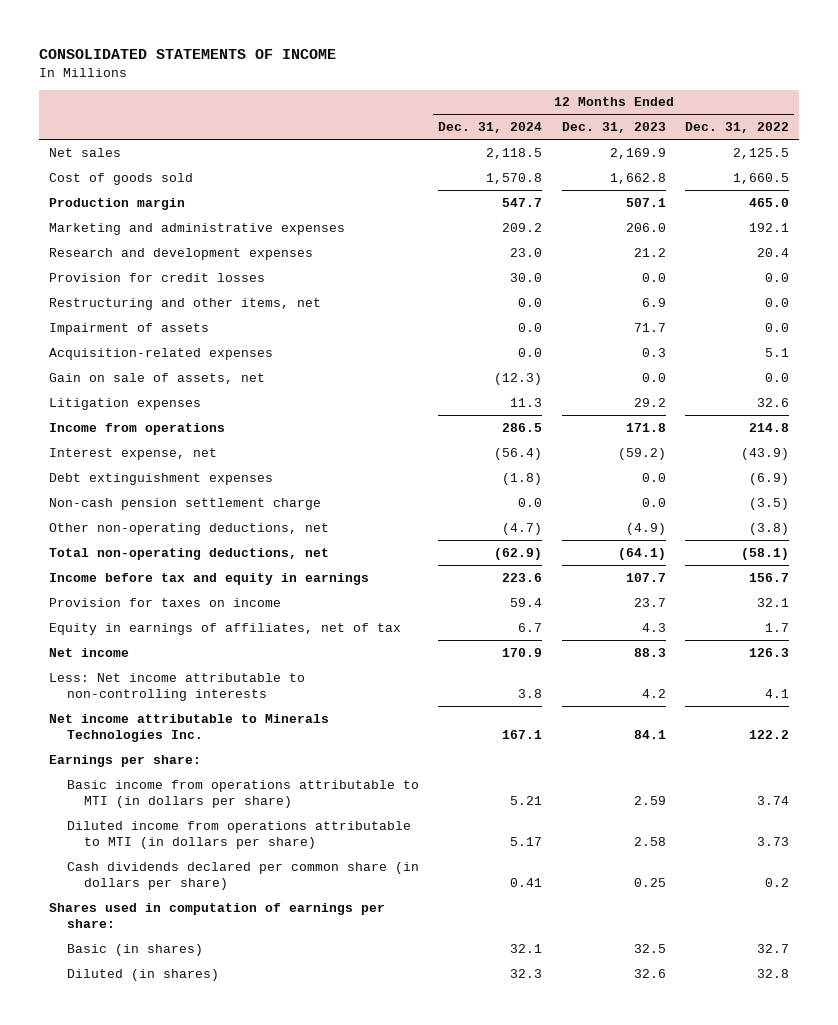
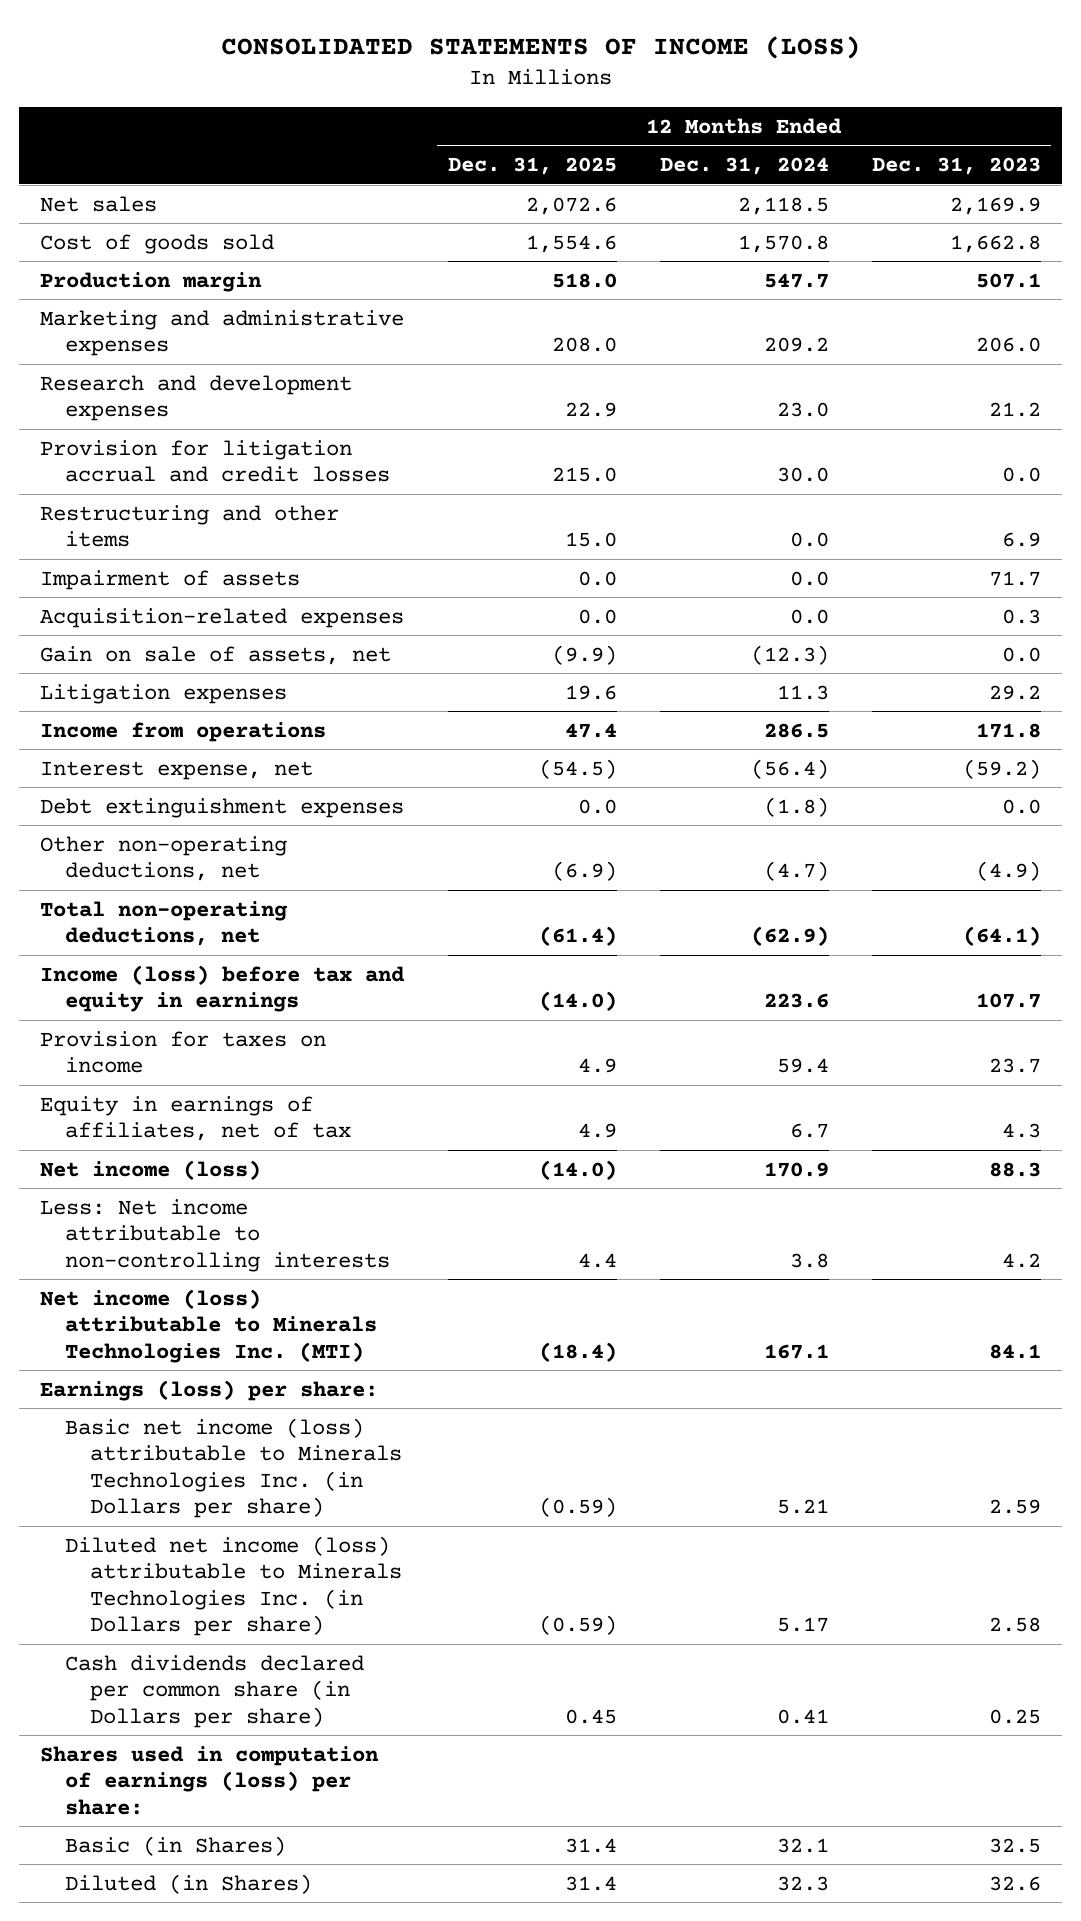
- CONSOLIDATED STATEMENTS OF INCOME
+ CONSOLIDATED STATEMENTS OF INCOME (LOSS)
- | 12 Months Ended Dec. 31, 2024 | 12 Months Ended Dec. 31, 2023 | 12 Months Ended Dec. 31, 2022
+ | 12 Months Ended Dec. 31, 2025 | 12 Months Ended Dec. 31, 2024 | 12 Months Ended Dec. 31, 2023
- Provision for credit losses | 30.0 | 0.0 | 0.0
- Restructuring and other items, net | 0.0 | 6.9 | 0.0
+ Provision for litigation accrual and credit losses | 215.0 | 30.0 | 0.0
+ Restructuring and other items | 15.0 | 0.0 | 6.9
- Non-cash pension settlement charge | 0.0 | 0.0 | (3.5)
- Income before tax and equity in earnings | 223.6 | 107.7 | 156.7
+ Income (loss) before tax and equity in earnings | (14.0) | 223.6 | 107.7
- Net income | 170.9 | 88.3 | 126.3
+ Net income (loss) | (14.0) | 170.9 | 88.3
- Net income attributable to Minerals Technologies Inc. | 167.1 | 84.1 | 122.2
- Earnings per share:
- Basic income from operations attributable to MTI (in dollars per share) | 5.21 | 2.59 | 3.74
- Diluted income from operations attributable to MTI (in dollars per share) | 5.17 | 2.58 | 3.73
- Cash dividends declared per common share (in dollars per share) | 0.41 | 0.25 | 0.2
- Shares used in computation of earnings per share:
- Basic (in shares) | 32.1 | 32.5 | 32.7
- Diluted (in shares) | 32.3 | 32.6 | 32.8
+ Net income (loss) attributable to Minerals Technologies Inc. (MTI) | (18.4) | 167.1 | 84.1
+ Earnings (loss) per share:
+ Basic net income (loss) attributable to Minerals Technologies Inc. (in Dollars per share) | (0.59) | 5.21 | 2.59
+ Diluted net income (loss) attributable to Minerals Technologies Inc. (in Dollars per share) | (0.59) | 5.17 | 2.58
+ Cash dividends declared per common share (in Dollars per share) | 0.45 | 0.41 | 0.25
+ Shares used in computation of earnings (loss) per share:
+ Basic (in Shares) | 31.4 | 32.1 | 32.5
+ Diluted (in Shares) | 31.4 | 32.3 | 32.6

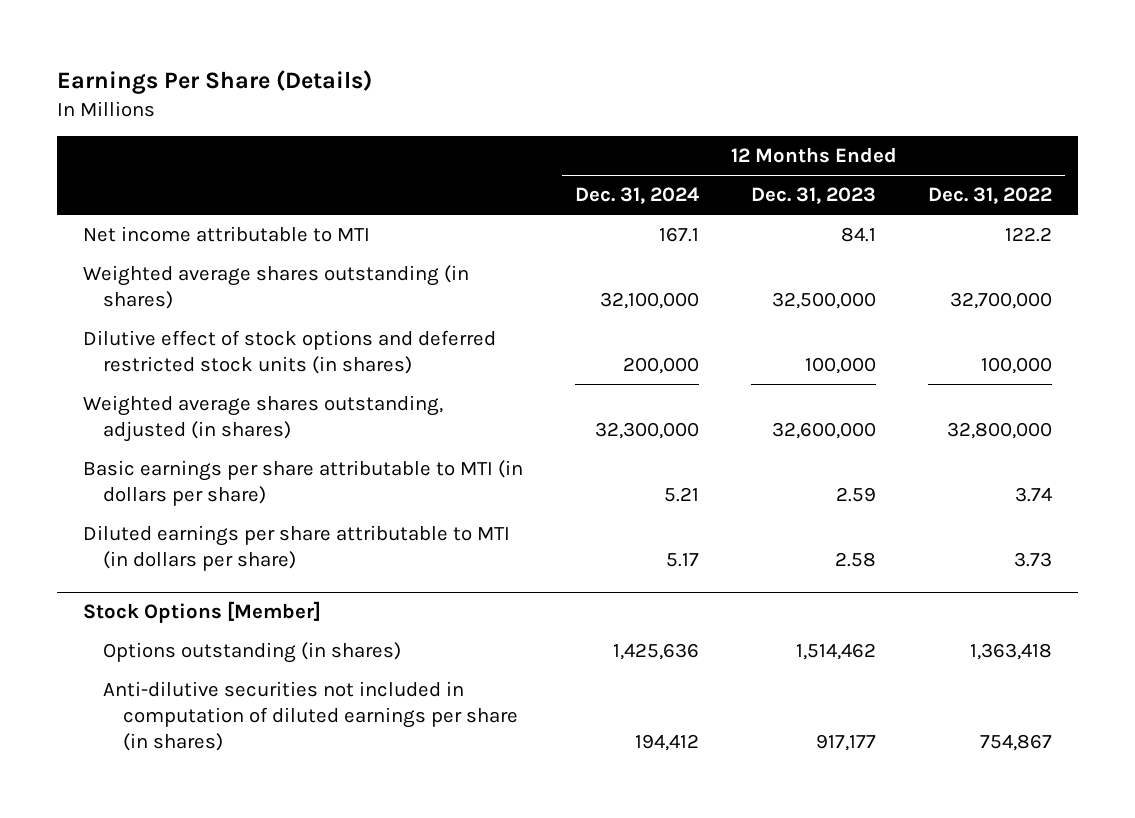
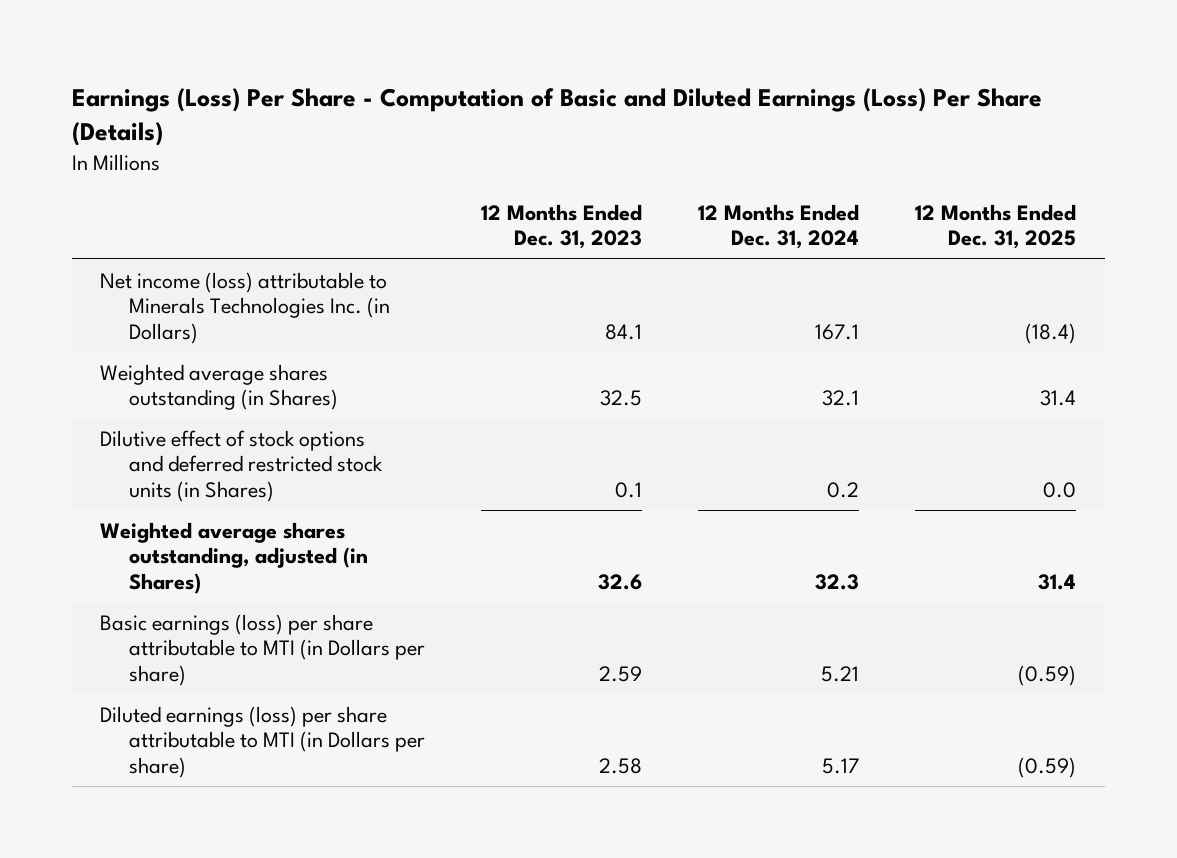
- Earnings Per Share (Details)
+ Earnings (Loss) Per Share - Computation of Basic and Diluted Earnings (Loss) Per Share (Details)
- | 12 Months Ended Dec. 31, 2024 | 12 Months Ended Dec. 31, 2023 | 12 Months Ended Dec. 31, 2022
+ | 12 Months Ended Dec. 31, 2023 | 12 Months Ended Dec. 31, 2024 | 12 Months Ended Dec. 31, 2025
- Net income attributable to MTI | 167.1 | 84.1 | 122.2
- Weighted average shares outstanding (in shares) | 32,100,000 | 32,500,000 | 32,700,000
- Dilutive effect of stock options and deferred restricted stock units (in shares) | 200,000 | 100,000 | 100,000
- Weighted average shares outstanding, adjusted (in shares) | 32,300,000 | 32,600,000 | 32,800,000
- Basic earnings per share attributable to MTI (in dollars per share) | 5.21 | 2.59 | 3.74
- Diluted earnings per share attributable to MTI (in dollars per share) | 5.17 | 2.58 | 3.73
- Stock Options [Member]
- Options outstanding (in shares) | 1,425,636 | 1,514,462 | 1,363,418
- Anti-dilutive securities not included in computation of diluted earnings per share (in shares) | 194,412 | 917,177 | 754,867
+ Net income (loss) attributable to Minerals Technologies Inc. (in Dollars) | 84.1 | 167.1 | (18.4)
+ Weighted average shares outstanding (in Shares) | 32.5 | 32.1 | 31.4
+ Dilutive effect of stock options and deferred restricted stock units (in Shares) | 0.1 | 0.2 | 0.0
+ Weighted average shares outstanding, adjusted (in Shares) | 32.6 | 32.3 | 31.4
+ Basic earnings (loss) per share attributable to MTI (in Dollars per share) | 2.59 | 5.21 | (0.59)
+ Diluted earnings (loss) per share attributable to MTI (in Dollars per share) | 2.58 | 5.17 | (0.59)

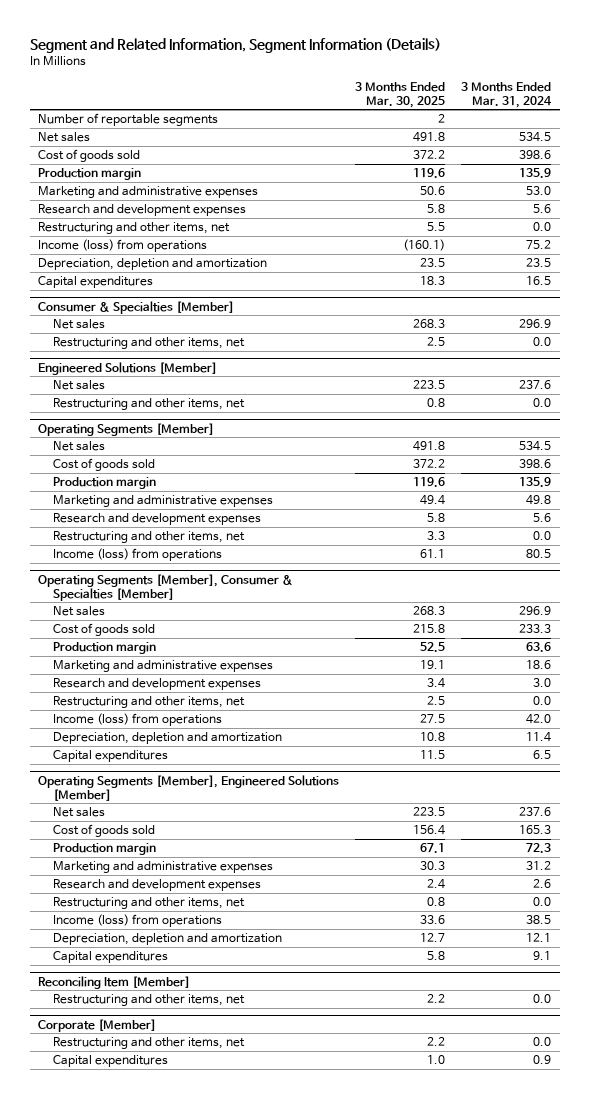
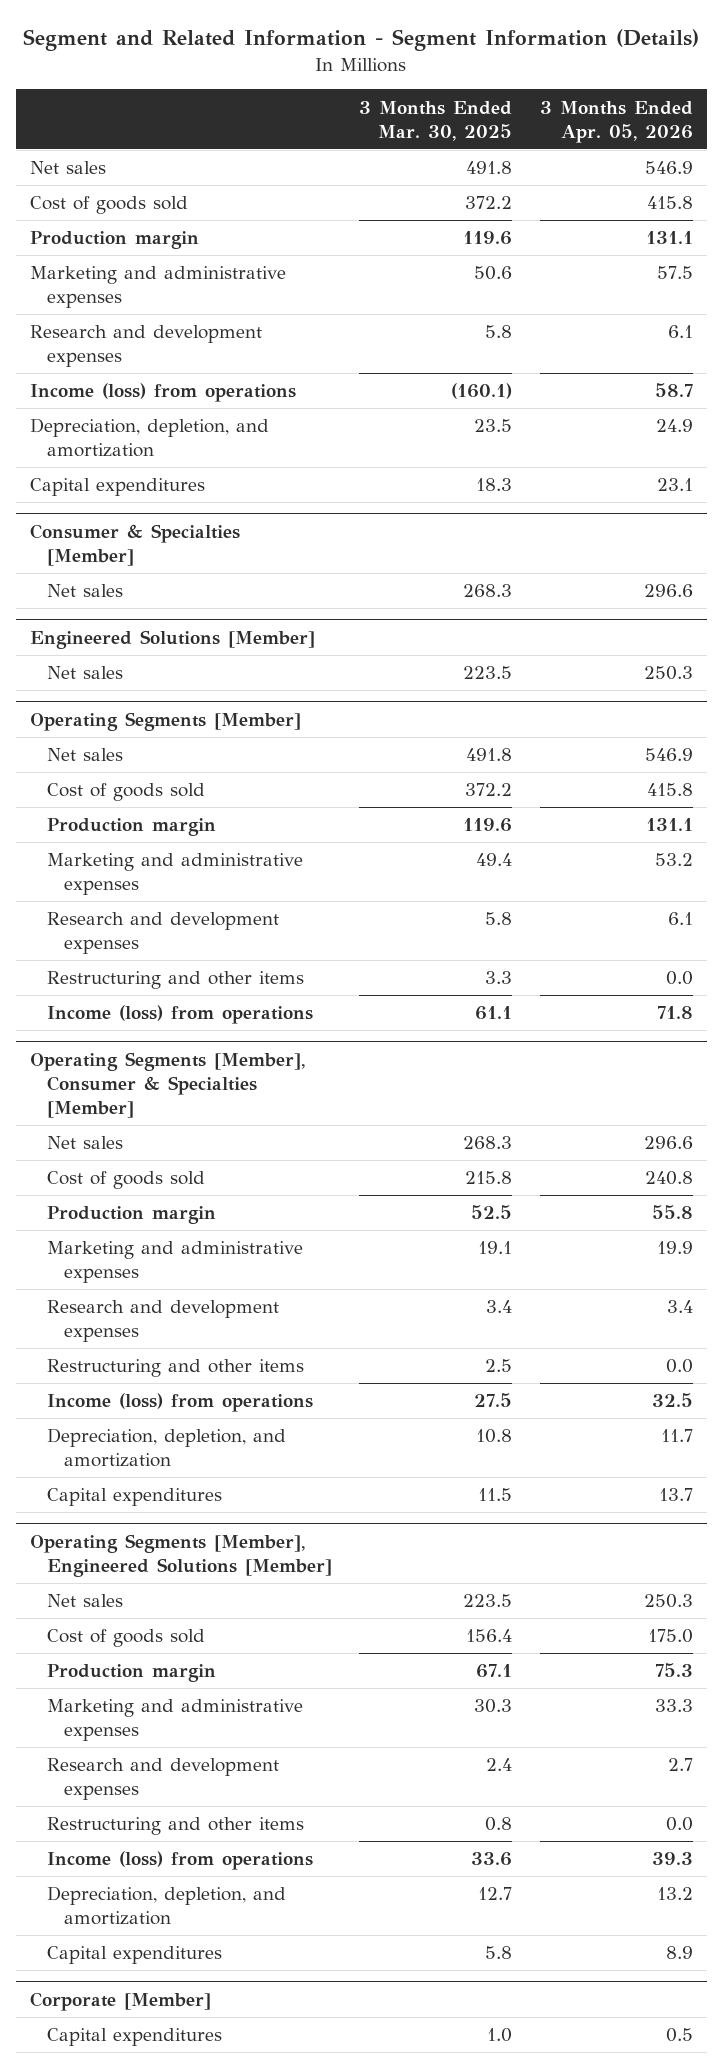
- Segment and Related Information, Segment Information (Details)
+ Segment and Related Information - Segment Information (Details)
- | 3 Months Ended Mar. 30, 2025 | 3 Months Ended Mar. 31, 2024
+ | 3 Months Ended Mar. 30, 2025 | 3 Months Ended Apr. 05, 2026
- Number of reportable segments | 2 |
- Restructuring and other items, net | 5.5 | 0.0
- Depreciation, depletion and amortization | 23.5 | 23.5
+ Depreciation, depletion, and amortization | 23.5 | 24.9
@ Consumer & Specialties [Member]
- Restructuring and other items, net | 2.5 | 0.0
@ Engineered Solutions [Member]
- Restructuring and other items, net | 0.8 | 0.0
@ Operating Segments [Member]
- Restructuring and other items, net | 3.3 | 0.0
+ Restructuring and other items | 3.3 | 0.0
@ Operating Segments [Member], Consumer & Specialties [Member]
- Restructuring and other items, net | 2.5 | 0.0
+ Restructuring and other items | 2.5 | 0.0
- Depreciation, depletion and amortization | 10.8 | 11.4
+ Depreciation, depletion, and amortization | 10.8 | 11.7
@ Operating Segments [Member], Engineered Solutions [Member]
- Restructuring and other items, net | 0.8 | 0.0
+ Restructuring and other items | 0.8 | 0.0
- Depreciation, depletion and amortization | 12.7 | 12.1
+ Depreciation, depletion, and amortization | 12.7 | 13.2
- Reconciling Item [Member]
- Restructuring and other items, net | 2.2 | 0.0
@ Corporate [Member]
- Restructuring and other items, net | 2.2 | 0.0

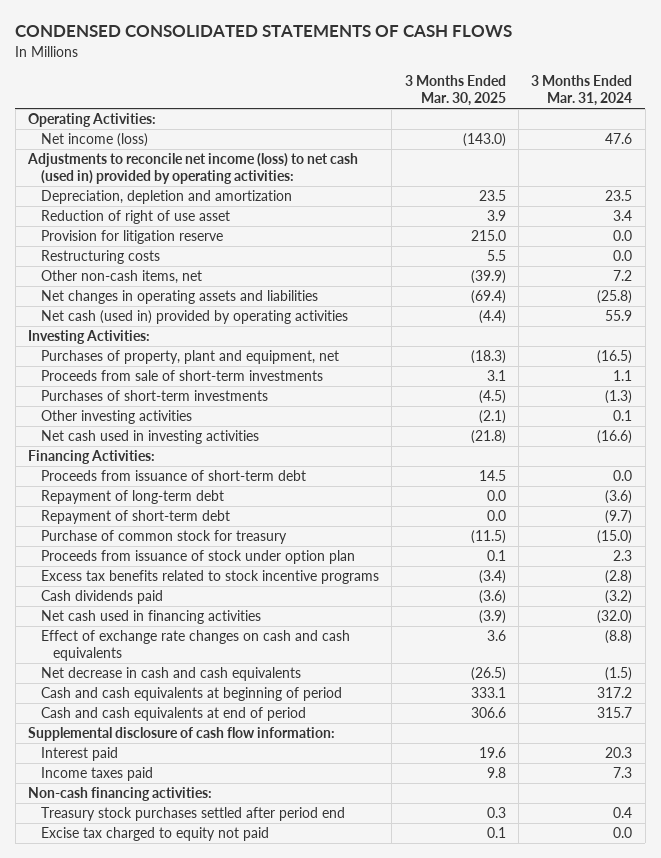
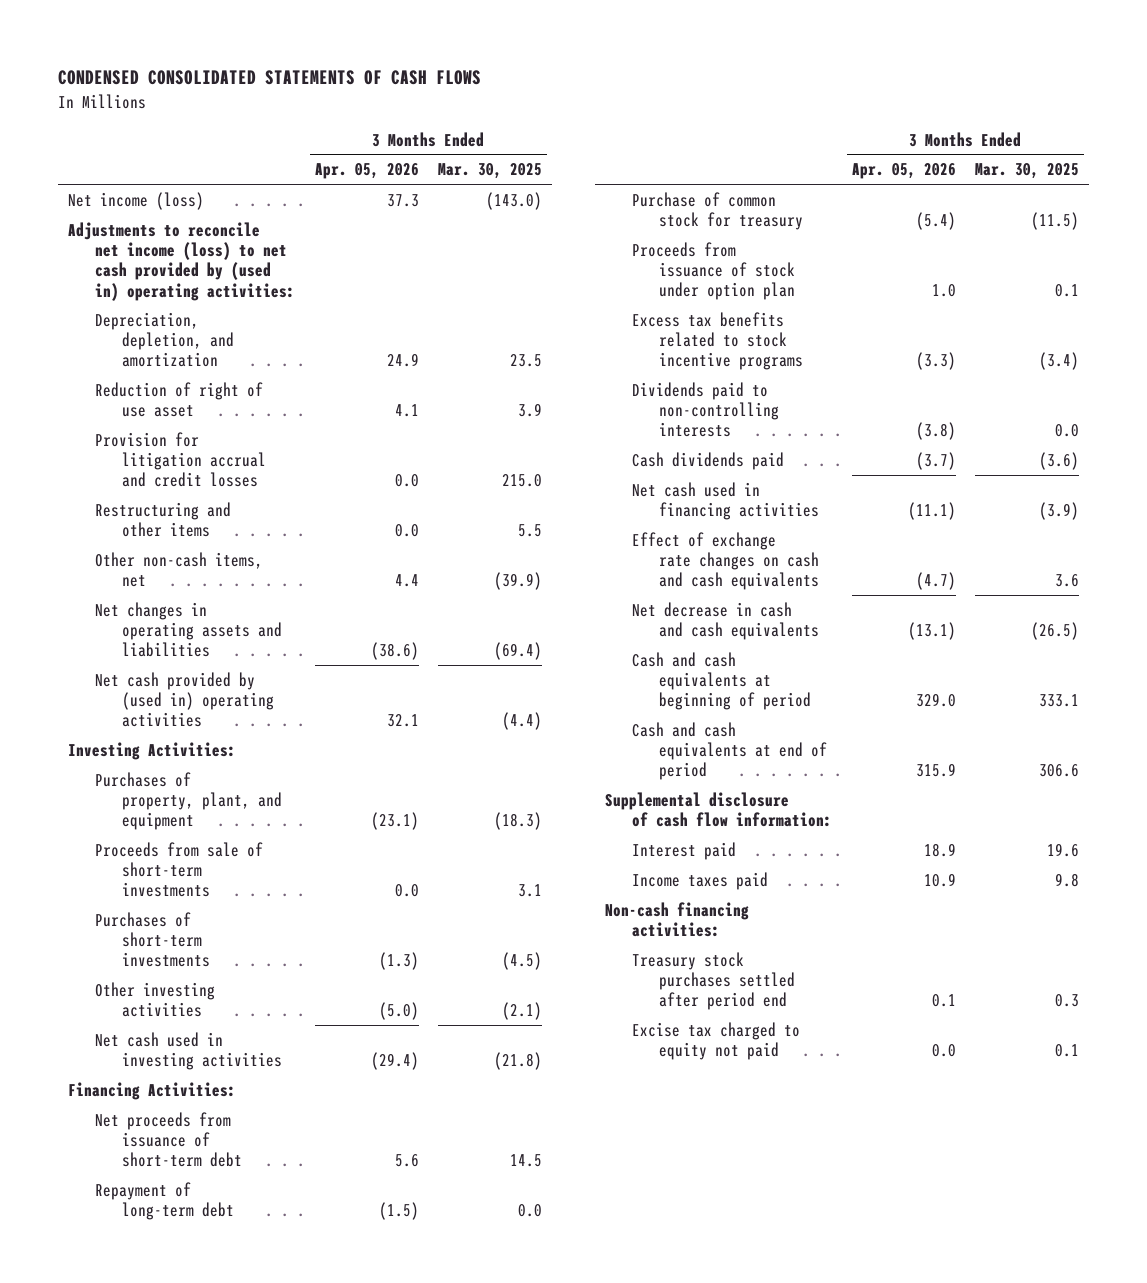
- | 3 Months Ended Mar. 30, 2025 | 3 Months Ended Mar. 31, 2024
+ | 3 Months Ended Apr. 05, 2026 | 3 Months Ended Mar. 30, 2025
- Operating Activities:
- Adjustments to reconcile net income (loss) to net cash (used in) provided by operating activities:
- Depreciation, depletion and amortization | 23.5 | 23.5
+ Adjustments to reconcile net income (loss) to net cash provided by (used in) operating activities:
+ Depreciation, depletion, and amortization | 24.9 | 23.5
- Provision for litigation reserve | 215.0 | 0.0
- Restructuring costs | 5.5 | 0.0
+ Provision for litigation accrual and credit losses | 0.0 | 215.0
+ Restructuring and other items | 0.0 | 5.5
- Net cash (used in) provided by operating activities | (4.4) | 55.9
+ Net cash provided by (used in) operating activities | 32.1 | (4.4)
- Purchases of property, plant and equipment, net | (18.3) | (16.5)
+ Purchases of property, plant, and equipment | (23.1) | (18.3)
- Proceeds from issuance of short-term debt | 14.5 | 0.0
+ Net proceeds from issuance of short-term debt | 5.6 | 14.5
- Repayment of short-term debt | 0.0 | (9.7)
+ Dividends paid to non-controlling interests | (3.8) | 0.0

